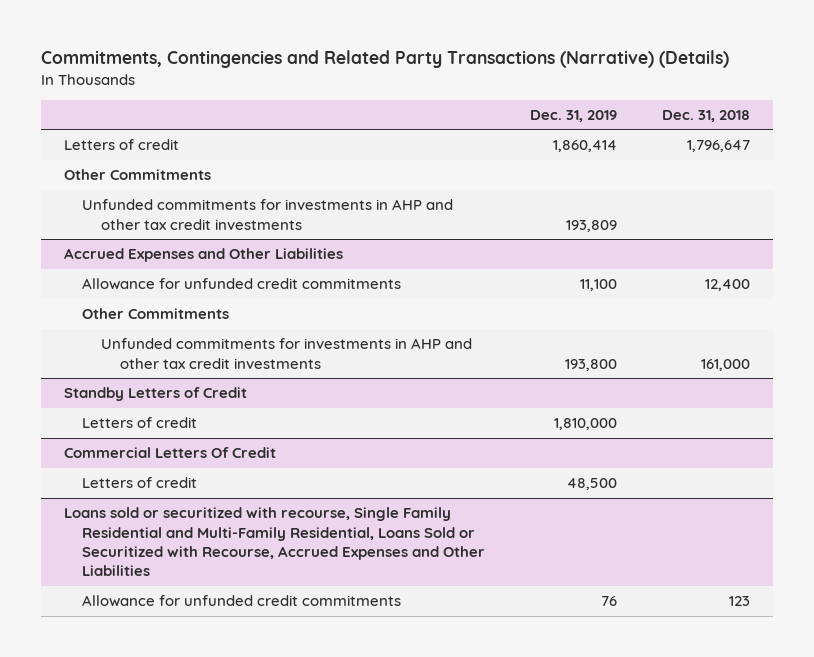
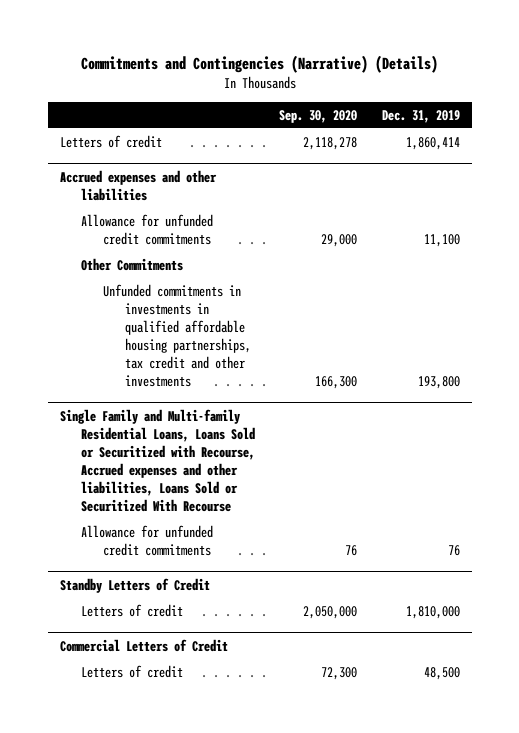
- Commitments, Contingencies and Related Party Transactions (Narrative) (Details)
+ Commitments and Contingencies (Narrative) (Details)
- | Dec. 31, 2019 | Dec. 31, 2018
+ | Sep. 30, 2020 | Dec. 31, 2019
- Other Commitments
- Unfunded commitments for investments in AHP and other tax credit investments | 193,809 |
- Accrued Expenses and Other Liabilities
+ Accrued expenses and other liabilities
- Unfunded commitments for investments in AHP and other tax credit investments | 193,800 | 161,000
+ Unfunded commitments in investments in qualified affordable housing partnerships, tax credit and other investments | 166,300 | 193,800
+ Single Family and Multi-family Residential Loans, Loans Sold or Securitized with Recourse, Accrued expenses and other liabilities, Loans Sold or Securitized With Recourse
+ Allowance for unfunded credit commitments | 76 | 76
- Commercial Letters Of Credit
+ Commercial Letters of Credit
- Loans sold or securitized with recourse, Single Family Residential and Multi-Family Residential, Loans Sold or Securitized with Recourse, Accrued Expenses and Other Liabilities
- Allowance for unfunded credit commitments | 76 | 123

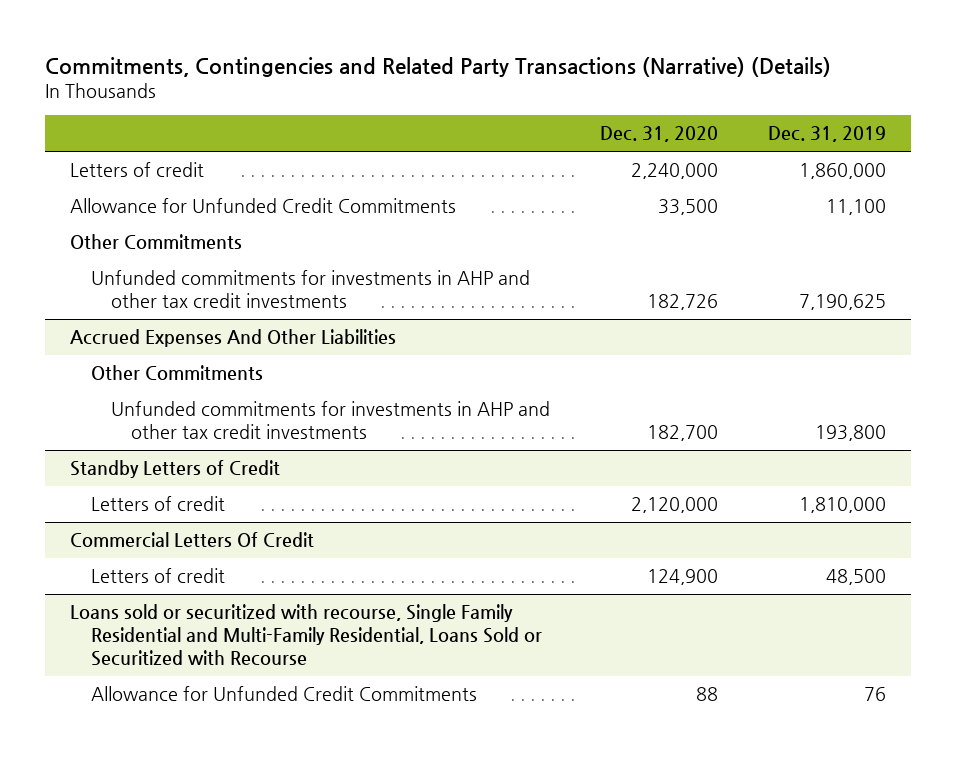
- Commitments and Contingencies (Narrative) (Details)
+ Commitments, Contingencies and Related Party Transactions (Narrative) (Details)
- | Sep. 30, 2020 | Dec. 31, 2019
+ | Dec. 31, 2020 | Dec. 31, 2019
- Letters of credit | 2,118,278 | 1,860,414
- Accrued expenses and other liabilities
- Allowance for unfunded credit commitments | 29,000 | 11,100
+ Letters of credit | 2,240,000 | 1,860,000
+ Allowance for Unfunded Credit Commitments | 33,500 | 11,100
- Unfunded commitments in investments in qualified affordable housing partnerships, tax credit and other investments | 166,300 | 193,800
- Single Family and Multi-family Residential Loans, Loans Sold or Securitized with Recourse, Accrued expenses and other liabilities, Loans Sold or Securitized With Recourse
- Allowance for unfunded credit commitments | 76 | 76
+ Unfunded commitments for investments in AHP and other tax credit investments | 182,726 | 7,190,625
+ Accrued Expenses And Other Liabilities
+ Other Commitments
+ Unfunded commitments for investments in AHP and other tax credit investments | 182,700 | 193,800
- Commercial Letters of Credit
+ Commercial Letters Of Credit
+ Loans sold or securitized with recourse, Single Family Residential and Multi-Family Residential, Loans Sold or Securitized with Recourse
+ Allowance for Unfunded Credit Commitments | 88 | 76

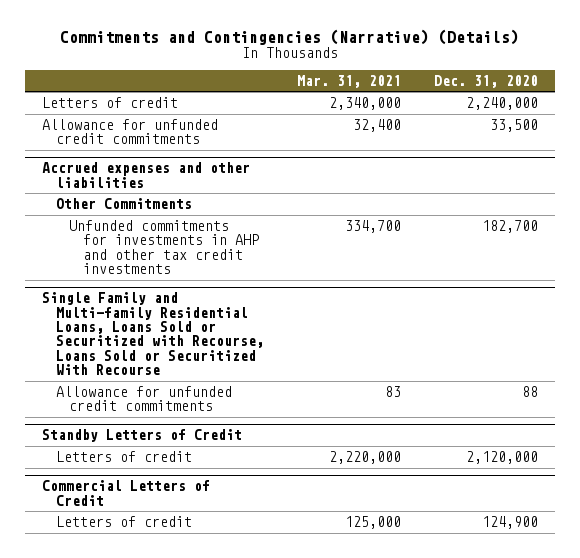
- Commitments, Contingencies and Related Party Transactions (Narrative) (Details)
+ Commitments and Contingencies (Narrative) (Details)
- | Dec. 31, 2020 | Dec. 31, 2019
+ | Mar. 31, 2021 | Dec. 31, 2020
- Allowance for Unfunded Credit Commitments | 33,500 | 11,100
- Other Commitments
- Unfunded commitments for investments in AHP and other tax credit investments | 182,726 | 7,190,625
- Accrued Expenses And Other Liabilities
+ Allowance for unfunded credit commitments | 32,400 | 33,500
+ Accrued expenses and other liabilities
+ Single Family and Multi-family Residential Loans, Loans Sold or Securitized with Recourse, Loans Sold or Securitized With Recourse
+ Allowance for unfunded credit commitments | 83 | 88
- Commercial Letters Of Credit
+ Commercial Letters of Credit
- Loans sold or securitized with recourse, Single Family Residential and Multi-Family Residential, Loans Sold or Securitized with Recourse
- Allowance for Unfunded Credit Commitments | 88 | 76

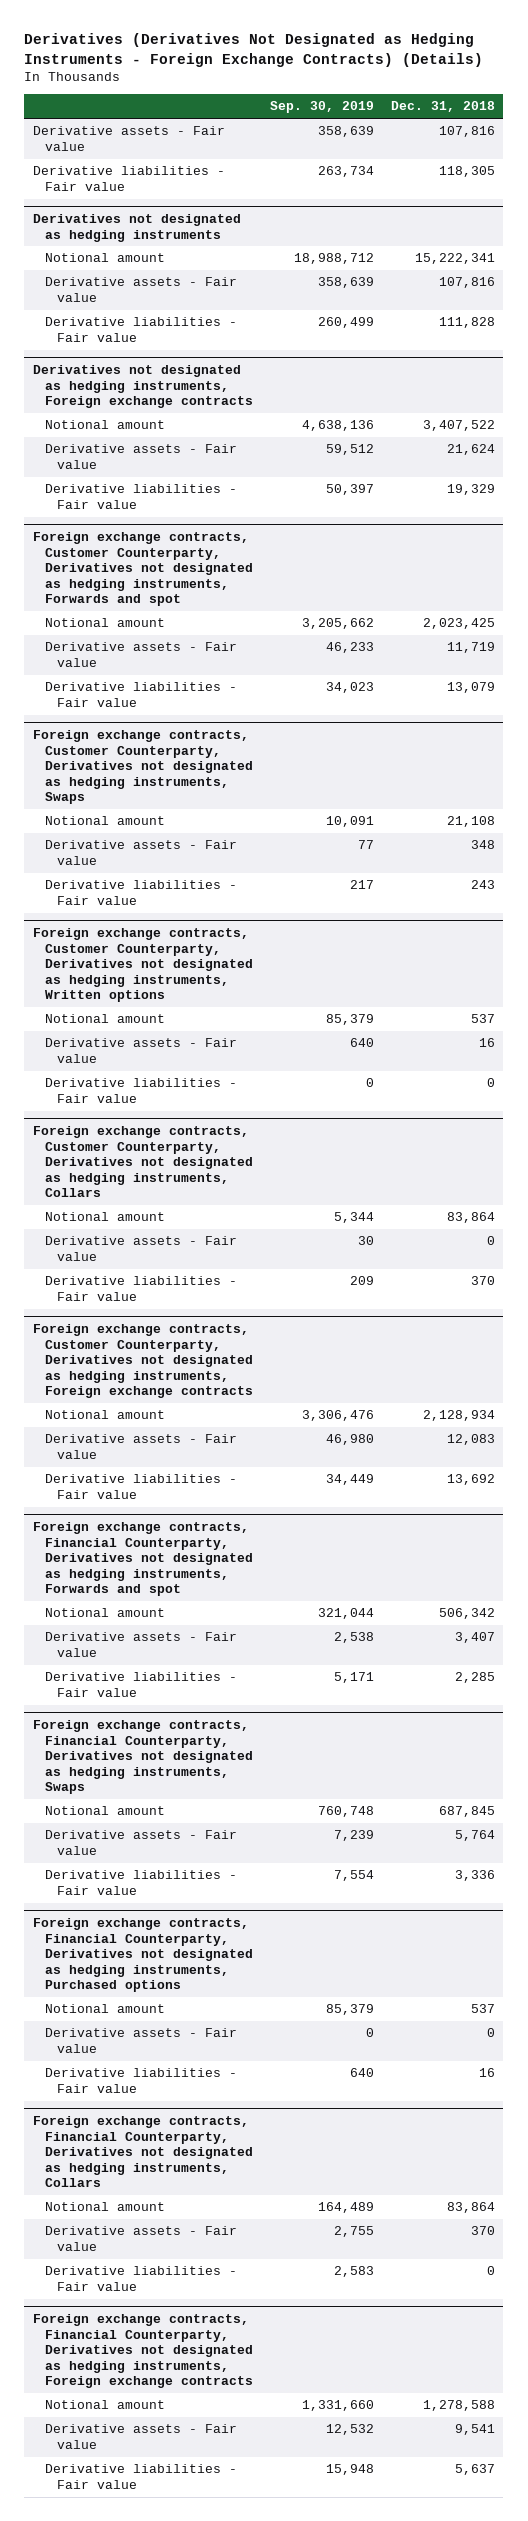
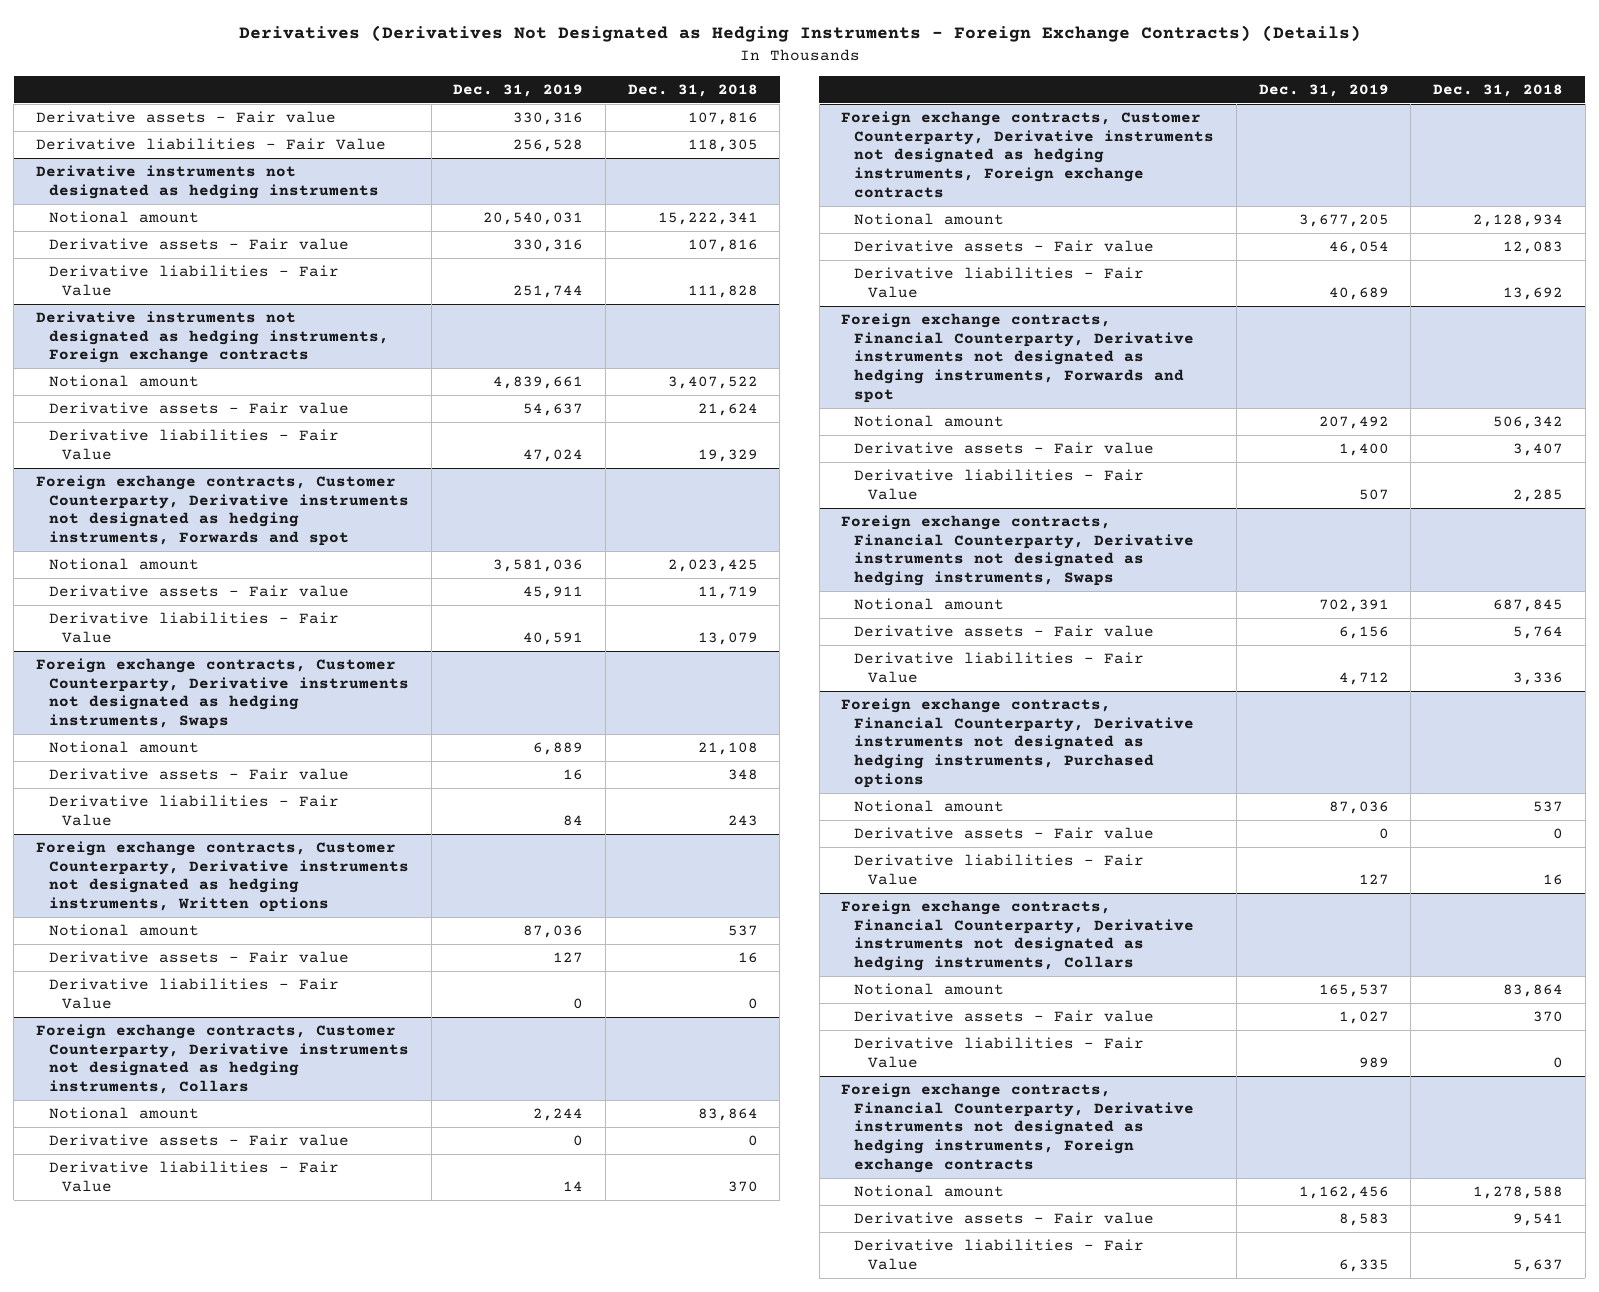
- | Sep. 30, 2019 | Dec. 31, 2018
+ | Dec. 31, 2019 | Dec. 31, 2018
- Derivative liabilities - Fair value | 263,734 | 118,305
- Derivatives not designated as hedging instruments
+ Derivative liabilities - Fair Value | 256,528 | 118,305
+ Derivative instruments not designated as hedging instruments
- Derivative liabilities - Fair value | 260,499 | 111,828
- Derivatives not designated as hedging instruments, Foreign exchange contracts
+ Derivative liabilities - Fair Value | 251,744 | 111,828
+ Derivative instruments not designated as hedging instruments, Foreign exchange contracts
- Derivative liabilities - Fair value | 50,397 | 19,329
- Foreign exchange contracts, Customer Counterparty, Derivatives not designated as hedging instruments, Forwards and spot
+ Derivative liabilities - Fair Value | 47,024 | 19,329
+ Foreign exchange contracts, Customer Counterparty, Derivative instruments not designated as hedging instruments, Forwards and spot
- Derivative liabilities - Fair value | 34,023 | 13,079
- Foreign exchange contracts, Customer Counterparty, Derivatives not designated as hedging instruments, Swaps
+ Derivative liabilities - Fair Value | 40,591 | 13,079
+ Foreign exchange contracts, Customer Counterparty, Derivative instruments not designated as hedging instruments, Swaps
- Derivative liabilities - Fair value | 217 | 243
- Foreign exchange contracts, Customer Counterparty, Derivatives not designated as hedging instruments, Written options
+ Derivative liabilities - Fair Value | 84 | 243
+ Foreign exchange contracts, Customer Counterparty, Derivative instruments not designated as hedging instruments, Written options
- Derivative liabilities - Fair value | 0 | 0
- Foreign exchange contracts, Customer Counterparty, Derivatives not designated as hedging instruments, Collars
+ Derivative liabilities - Fair Value | 0 | 0
+ Foreign exchange contracts, Customer Counterparty, Derivative instruments not designated as hedging instruments, Collars
- Derivative liabilities - Fair value | 209 | 370
- Foreign exchange contracts, Customer Counterparty, Derivatives not designated as hedging instruments, Foreign exchange contracts
+ Derivative liabilities - Fair Value | 14 | 370
+ Foreign exchange contracts, Customer Counterparty, Derivative instruments not designated as hedging instruments, Foreign exchange contracts
- Derivative liabilities - Fair value | 34,449 | 13,692
- Foreign exchange contracts, Financial Counterparty, Derivatives not designated as hedging instruments, Forwards and spot
+ Derivative liabilities - Fair Value | 40,689 | 13,692
+ Foreign exchange contracts, Financial Counterparty, Derivative instruments not designated as hedging instruments, Forwards and spot
- Derivative liabilities - Fair value | 5,171 | 2,285
- Foreign exchange contracts, Financial Counterparty, Derivatives not designated as hedging instruments, Swaps
+ Derivative liabilities - Fair Value | 507 | 2,285
+ Foreign exchange contracts, Financial Counterparty, Derivative instruments not designated as hedging instruments, Swaps
- Derivative liabilities - Fair value | 7,554 | 3,336
- Foreign exchange contracts, Financial Counterparty, Derivatives not designated as hedging instruments, Purchased options
+ Derivative liabilities - Fair Value | 4,712 | 3,336
+ Foreign exchange contracts, Financial Counterparty, Derivative instruments not designated as hedging instruments, Purchased options
- Derivative liabilities - Fair value | 640 | 16
- Foreign exchange contracts, Financial Counterparty, Derivatives not designated as hedging instruments, Collars
+ Derivative liabilities - Fair Value | 127 | 16
+ Foreign exchange contracts, Financial Counterparty, Derivative instruments not designated as hedging instruments, Collars
- Derivative liabilities - Fair value | 2,583 | 0
- Foreign exchange contracts, Financial Counterparty, Derivatives not designated as hedging instruments, Foreign exchange contracts
+ Derivative liabilities - Fair Value | 989 | 0
+ Foreign exchange contracts, Financial Counterparty, Derivative instruments not designated as hedging instruments, Foreign exchange contracts
- Derivative liabilities - Fair value | 15,948 | 5,637
+ Derivative liabilities - Fair Value | 6,335 | 5,637

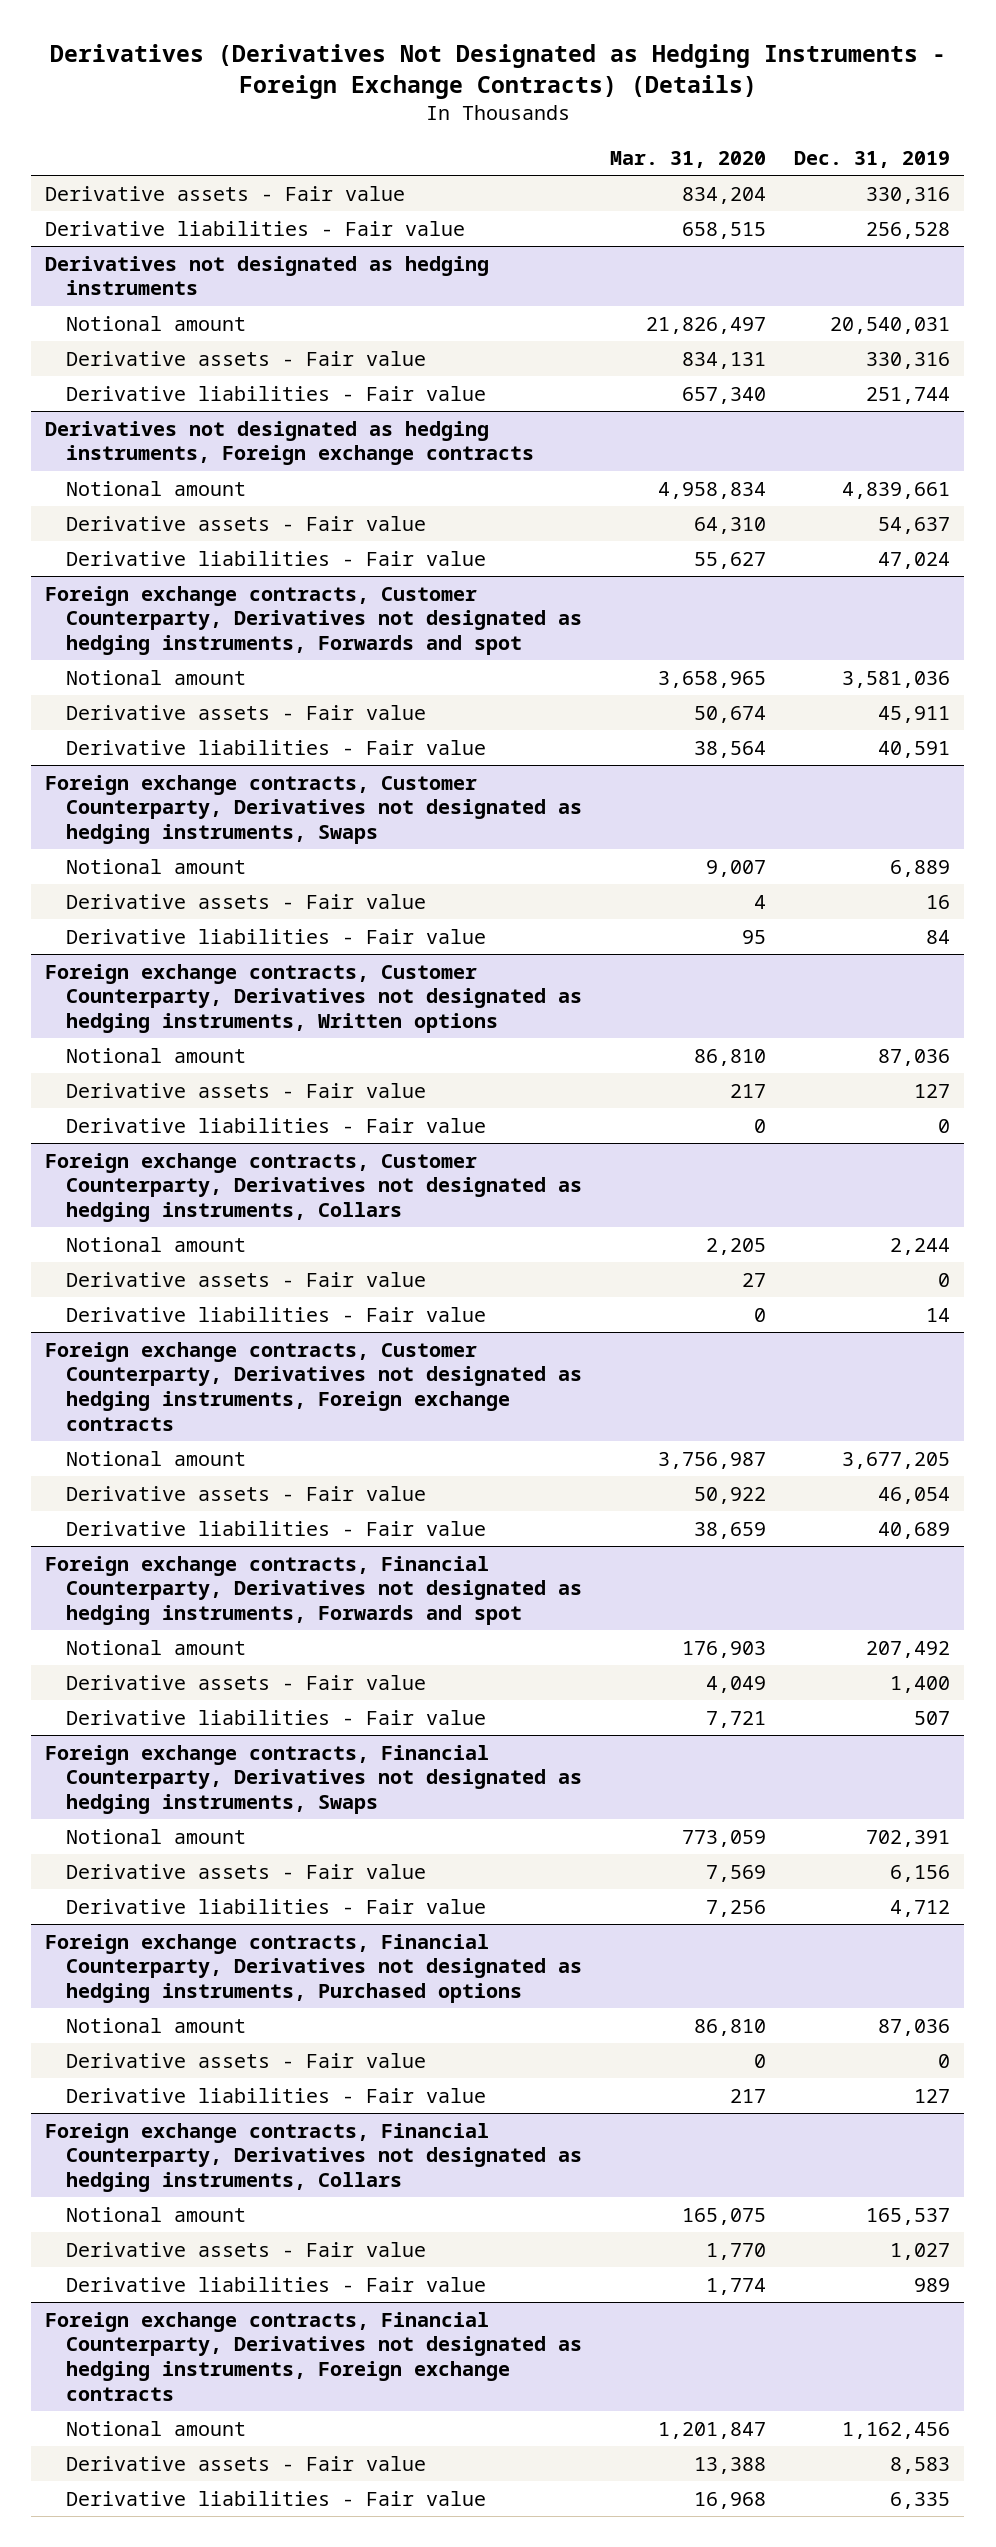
- | Dec. 31, 2019 | Dec. 31, 2018
+ | Mar. 31, 2020 | Dec. 31, 2019
- Derivative liabilities - Fair Value | 256,528 | 118,305
- Derivative instruments not designated as hedging instruments
+ Derivative liabilities - Fair value | 658,515 | 256,528
+ Derivatives not designated as hedging instruments
- Derivative liabilities - Fair Value | 251,744 | 111,828
- Derivative instruments not designated as hedging instruments, Foreign exchange contracts
+ Derivative liabilities - Fair value | 657,340 | 251,744
+ Derivatives not designated as hedging instruments, Foreign exchange contracts
- Derivative liabilities - Fair Value | 47,024 | 19,329
- Foreign exchange contracts, Customer Counterparty, Derivative instruments not designated as hedging instruments, Forwards and spot
+ Derivative liabilities - Fair value | 55,627 | 47,024
+ Foreign exchange contracts, Customer Counterparty, Derivatives not designated as hedging instruments, Forwards and spot
- Derivative liabilities - Fair Value | 40,591 | 13,079
- Foreign exchange contracts, Customer Counterparty, Derivative instruments not designated as hedging instruments, Swaps
+ Derivative liabilities - Fair value | 38,564 | 40,591
+ Foreign exchange contracts, Customer Counterparty, Derivatives not designated as hedging instruments, Swaps
- Derivative liabilities - Fair Value | 84 | 243
- Foreign exchange contracts, Customer Counterparty, Derivative instruments not designated as hedging instruments, Written options
+ Derivative liabilities - Fair value | 95 | 84
+ Foreign exchange contracts, Customer Counterparty, Derivatives not designated as hedging instruments, Written options
- Derivative liabilities - Fair Value | 0 | 0
- Foreign exchange contracts, Customer Counterparty, Derivative instruments not designated as hedging instruments, Collars
+ Derivative liabilities - Fair value | 0 | 0
+ Foreign exchange contracts, Customer Counterparty, Derivatives not designated as hedging instruments, Collars
- Derivative liabilities - Fair Value | 14 | 370
- Foreign exchange contracts, Customer Counterparty, Derivative instruments not designated as hedging instruments, Foreign exchange contracts
+ Derivative liabilities - Fair value | 0 | 14
+ Foreign exchange contracts, Customer Counterparty, Derivatives not designated as hedging instruments, Foreign exchange contracts
- Derivative liabilities - Fair Value | 40,689 | 13,692
- Foreign exchange contracts, Financial Counterparty, Derivative instruments not designated as hedging instruments, Forwards and spot
+ Derivative liabilities - Fair value | 38,659 | 40,689
+ Foreign exchange contracts, Financial Counterparty, Derivatives not designated as hedging instruments, Forwards and spot
- Derivative liabilities - Fair Value | 507 | 2,285
- Foreign exchange contracts, Financial Counterparty, Derivative instruments not designated as hedging instruments, Swaps
+ Derivative liabilities - Fair value | 7,721 | 507
+ Foreign exchange contracts, Financial Counterparty, Derivatives not designated as hedging instruments, Swaps
- Derivative liabilities - Fair Value | 4,712 | 3,336
- Foreign exchange contracts, Financial Counterparty, Derivative instruments not designated as hedging instruments, Purchased options
+ Derivative liabilities - Fair value | 7,256 | 4,712
+ Foreign exchange contracts, Financial Counterparty, Derivatives not designated as hedging instruments, Purchased options
- Derivative liabilities - Fair Value | 127 | 16
- Foreign exchange contracts, Financial Counterparty, Derivative instruments not designated as hedging instruments, Collars
+ Derivative liabilities - Fair value | 217 | 127
+ Foreign exchange contracts, Financial Counterparty, Derivatives not designated as hedging instruments, Collars
- Derivative liabilities - Fair Value | 989 | 0
- Foreign exchange contracts, Financial Counterparty, Derivative instruments not designated as hedging instruments, Foreign exchange contracts
+ Derivative liabilities - Fair value | 1,774 | 989
+ Foreign exchange contracts, Financial Counterparty, Derivatives not designated as hedging instruments, Foreign exchange contracts
- Derivative liabilities - Fair Value | 6,335 | 5,637
+ Derivative liabilities - Fair value | 16,968 | 6,335

